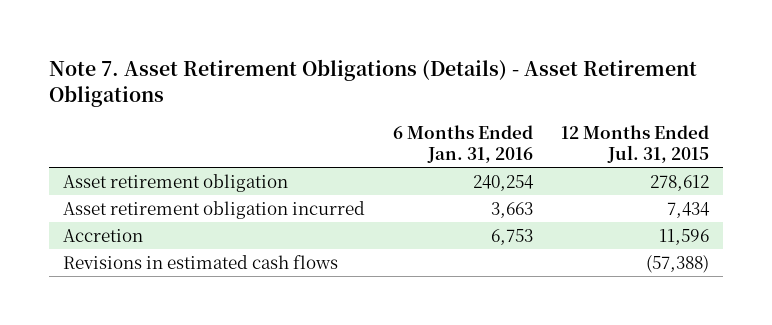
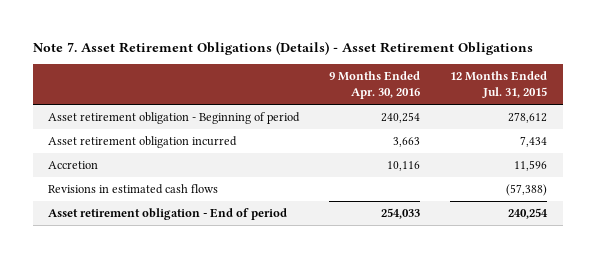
- | 6 Months Ended Jan. 31, 2016 | 12 Months Ended Jul. 31, 2015
+ | 9 Months Ended Apr. 30, 2016 | 12 Months Ended Jul. 31, 2015
- Asset retirement obligation | 240,254 | 278,612
+ Asset retirement obligation - Beginning of period | 240,254 | 278,612
+ Asset retirement obligation - End of period | 254,033 | 240,254

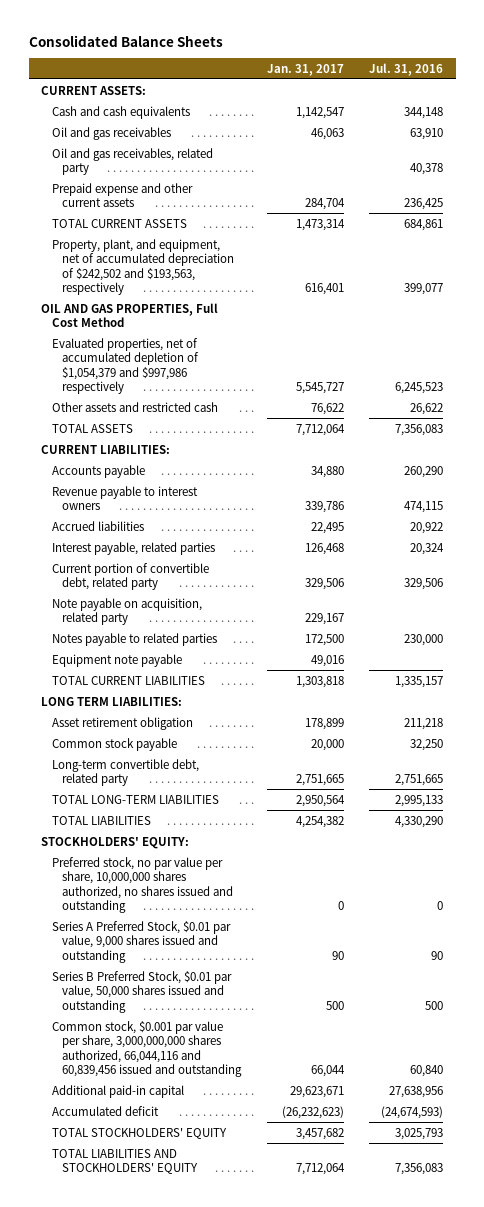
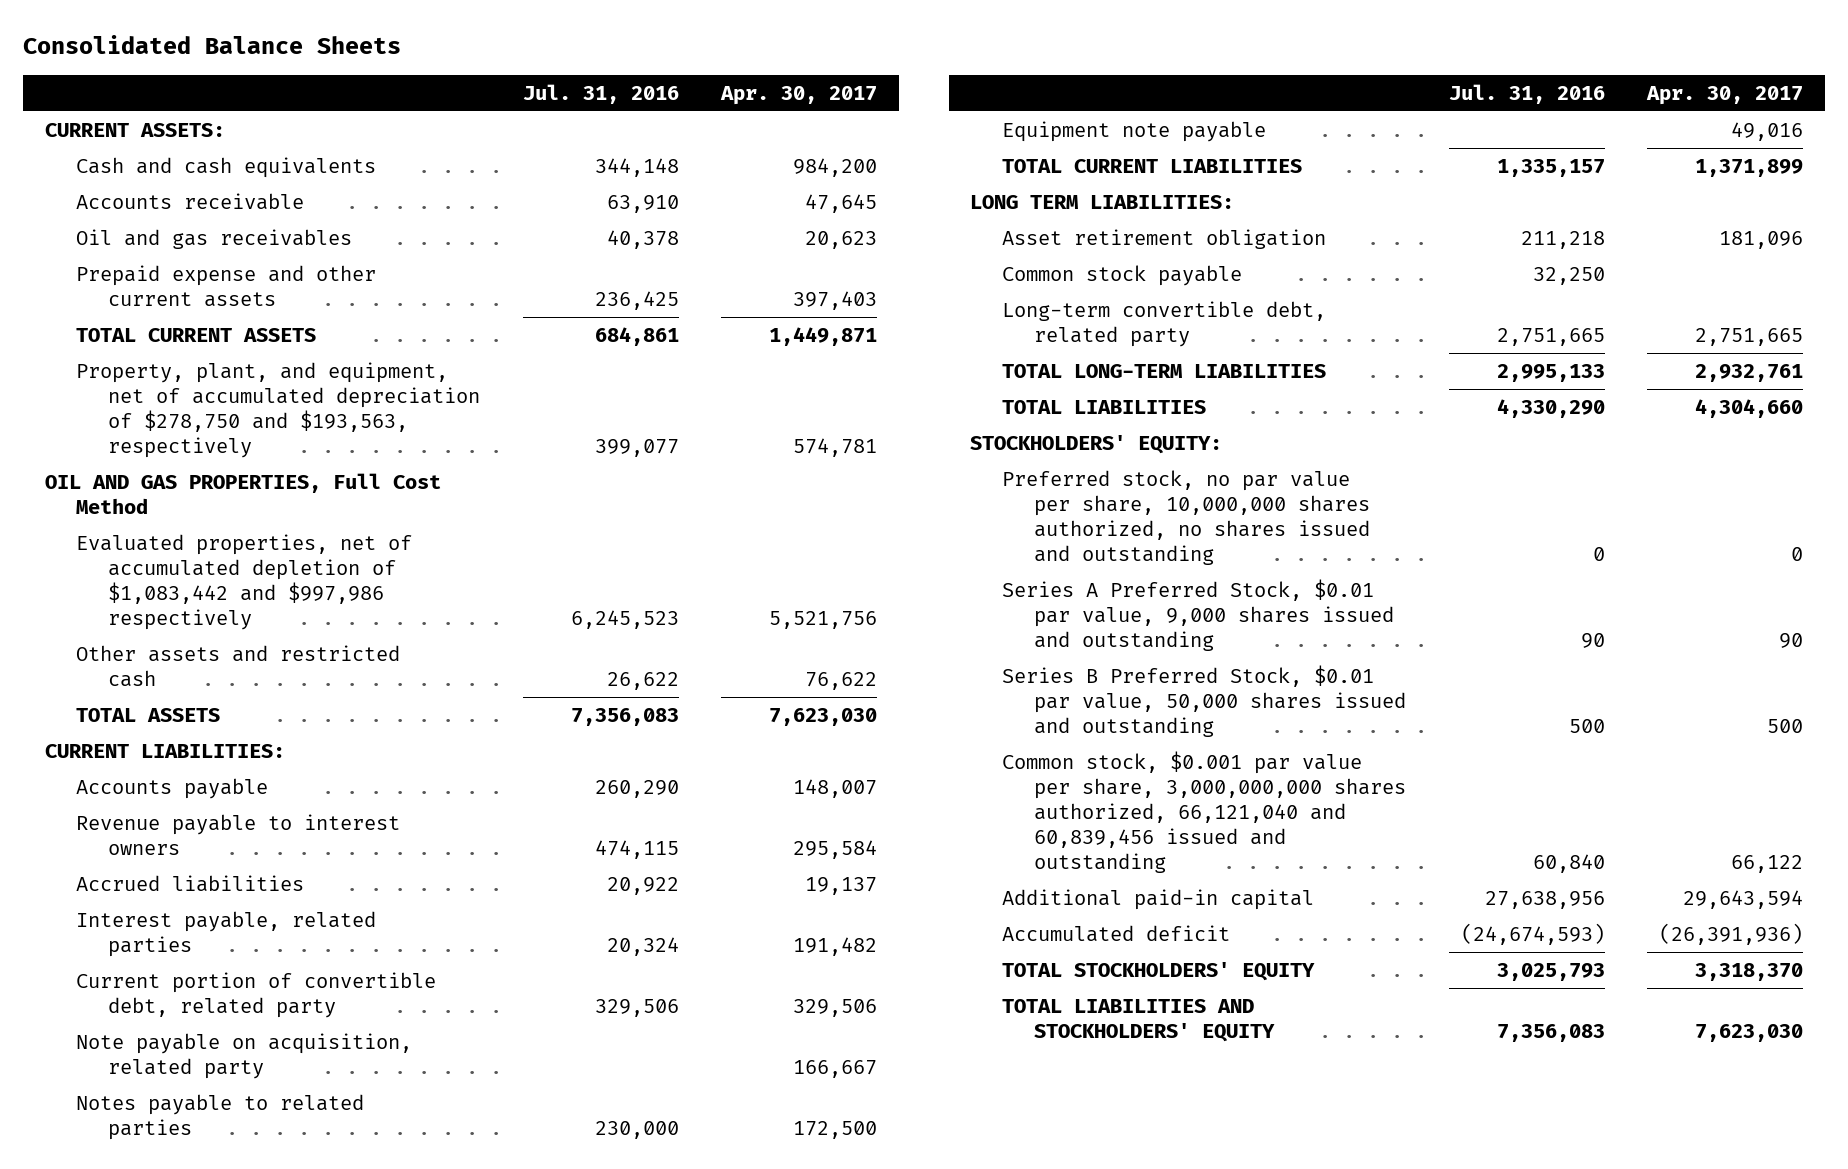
- | Jan. 31, 2017 | Jul. 31, 2016
+ | Jul. 31, 2016 | Apr. 30, 2017
- Oil and gas receivables | 46,063 | 63,910
- Oil and gas receivables, related party | | 40,378
+ Accounts receivable | 63,910 | 47,645
+ Oil and gas receivables | 40,378 | 20,623
- Property, plant, and equipment, net of accumulated depreciation of $242,502 and $193,563, respectively | 616,401 | 399,077
+ Property, plant, and equipment, net of accumulated depreciation of $278,750 and $193,563, respectively | 399,077 | 574,781
- Evaluated properties, net of accumulated depletion of $1,054,379 and $997,986 respectively | 5,545,727 | 6,245,523
+ Evaluated properties, net of accumulated depletion of $1,083,442 and $997,986 respectively | 6,245,523 | 5,521,756
- Common stock, $0.001 par value per share, 3,000,000,000 shares authorized, 66,044,116 and 60,839,456 issued and outstanding | 66,044 | 60,840
+ Common stock, $0.001 par value per share, 3,000,000,000 shares authorized, 66,121,040 and 60,839,456 issued and outstanding | 60,840 | 66,122

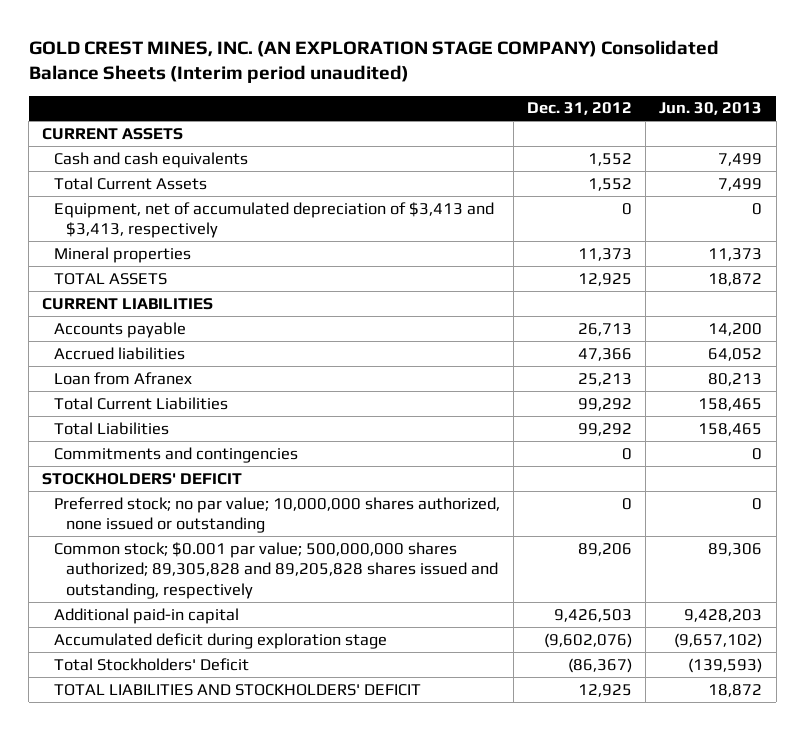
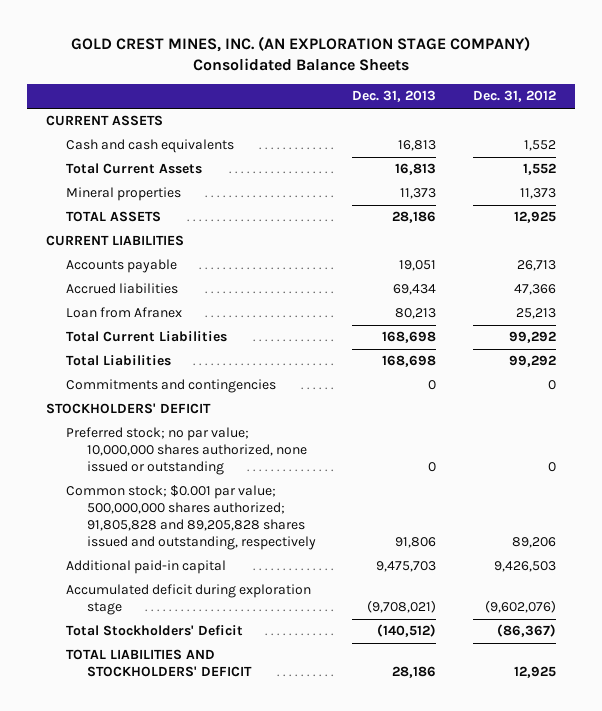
- GOLD CREST MINES, INC. (AN EXPLORATION STAGE COMPANY) Consolidated Balance Sheets (Interim period unaudited)
+ GOLD CREST MINES, INC. (AN EXPLORATION STAGE COMPANY) Consolidated Balance Sheets
- | Dec. 31, 2012 | Jun. 30, 2013
+ | Dec. 31, 2013 | Dec. 31, 2012
- Equipment, net of accumulated depreciation of $3,413 and $3,413, respectively | 0 | 0
- Common stock; $0.001 par value; 500,000,000 shares authorized; 89,305,828 and 89,205,828 shares issued and outstanding, respectively | 89,206 | 89,306
+ Common stock; $0.001 par value; 500,000,000 shares authorized; 91,805,828 and 89,205,828 shares issued and outstanding, respectively | 91,806 | 89,206

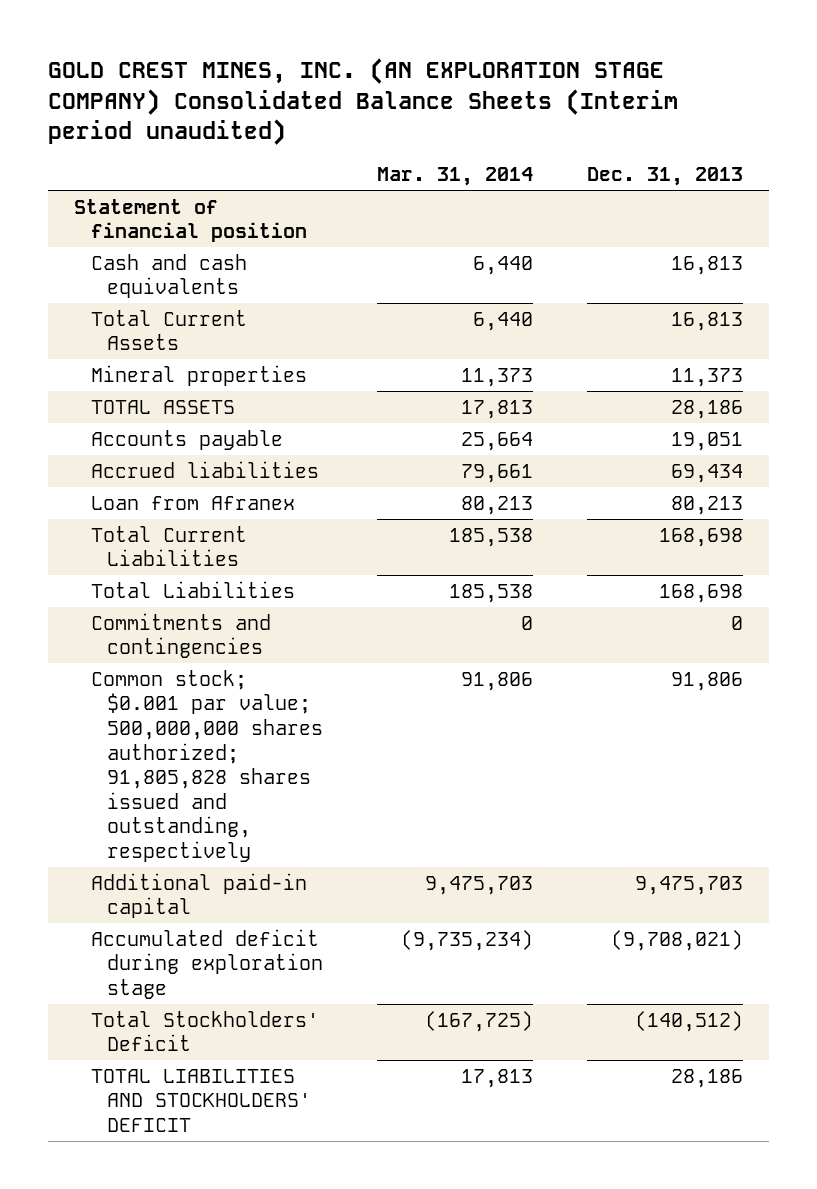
- GOLD CREST MINES, INC. (AN EXPLORATION STAGE COMPANY) Consolidated Balance Sheets
+ GOLD CREST MINES, INC. (AN EXPLORATION STAGE COMPANY) Consolidated Balance Sheets (Interim period unaudited)
- | Dec. 31, 2013 | Dec. 31, 2012
+ | Mar. 31, 2014 | Dec. 31, 2013
- CURRENT ASSETS
+ Statement of financial position
- CURRENT LIABILITIES
- STOCKHOLDERS' DEFICIT
- Preferred stock; no par value; 10,000,000 shares authorized, none issued or outstanding | 0 | 0
- Common stock; $0.001 par value; 500,000,000 shares authorized; 91,805,828 and 89,205,828 shares issued and outstanding, respectively | 91,806 | 89,206
+ Common stock; $0.001 par value; 500,000,000 shares authorized; 91,805,828 shares issued and outstanding, respectively | 91,806 | 91,806

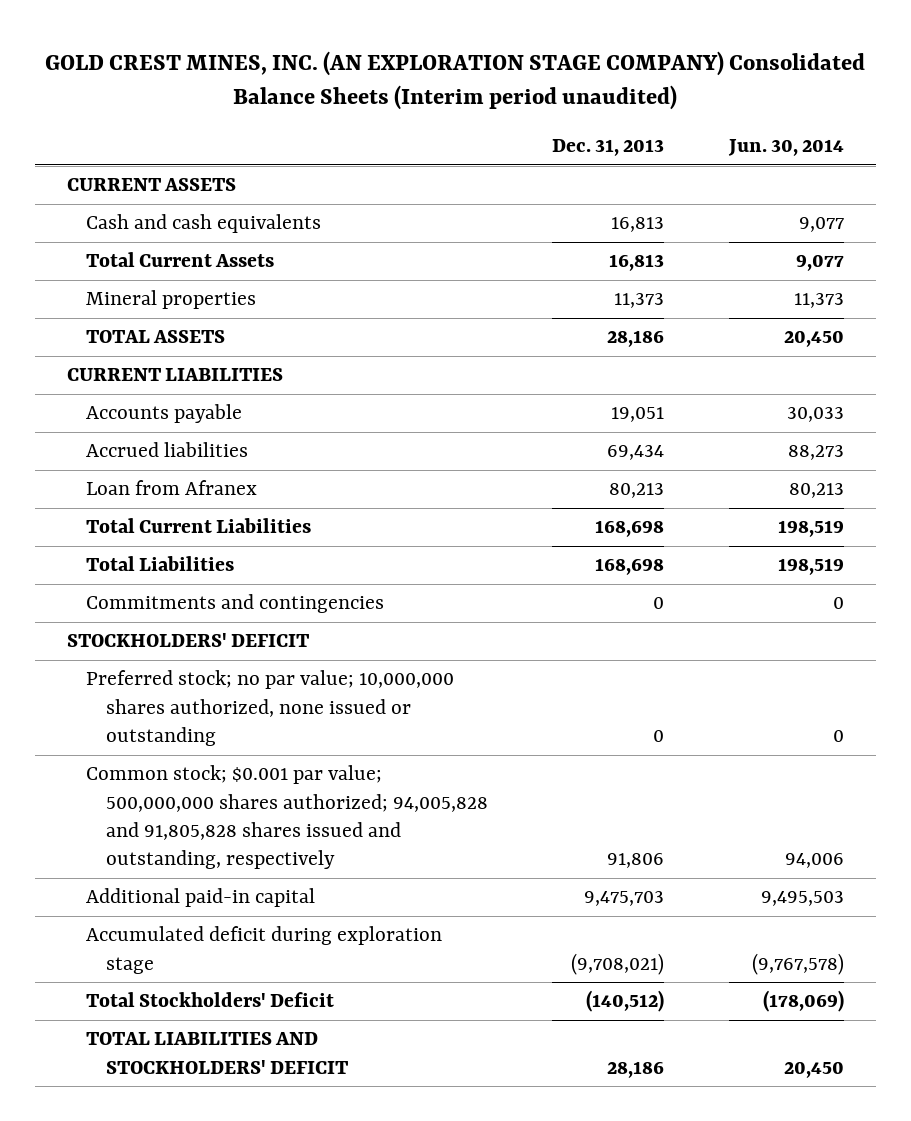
- | Mar. 31, 2014 | Dec. 31, 2013
+ | Dec. 31, 2013 | Jun. 30, 2014
- Statement of financial position
+ CURRENT ASSETS
+ CURRENT LIABILITIES
- Common stock; $0.001 par value; 500,000,000 shares authorized; 91,805,828 shares issued and outstanding, respectively | 91,806 | 91,806
+ STOCKHOLDERS' DEFICIT
+ Preferred stock; no par value; 10,000,000 shares authorized, none issued or outstanding | 0 | 0
+ Common stock; $0.001 par value; 500,000,000 shares authorized; 94,005,828 and 91,805,828 shares issued and outstanding, respectively | 91,806 | 94,006

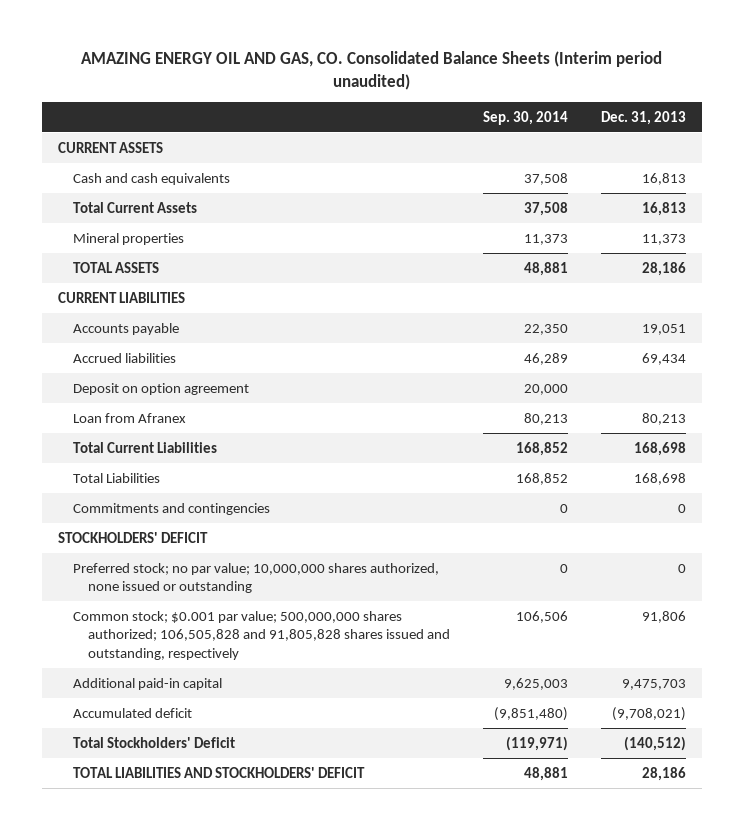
- GOLD CREST MINES, INC. (AN EXPLORATION STAGE COMPANY) Consolidated Balance Sheets (Interim period unaudited)
+ AMAZING ENERGY OIL AND GAS, CO. Consolidated Balance Sheets (Interim period unaudited)
- | Dec. 31, 2013 | Jun. 30, 2014
+ | Sep. 30, 2014 | Dec. 31, 2013
+ Deposit on option agreement | 20,000 |
- Common stock; $0.001 par value; 500,000,000 shares authorized; 94,005,828 and 91,805,828 shares issued and outstanding, respectively | 91,806 | 94,006
+ Common stock; $0.001 par value; 500,000,000 shares authorized; 106,505,828 and 91,805,828 shares issued and outstanding, respectively | 106,506 | 91,806
- Accumulated deficit during exploration stage | (9,708,021) | (9,767,578)
+ Accumulated deficit | (9,851,480) | (9,708,021)

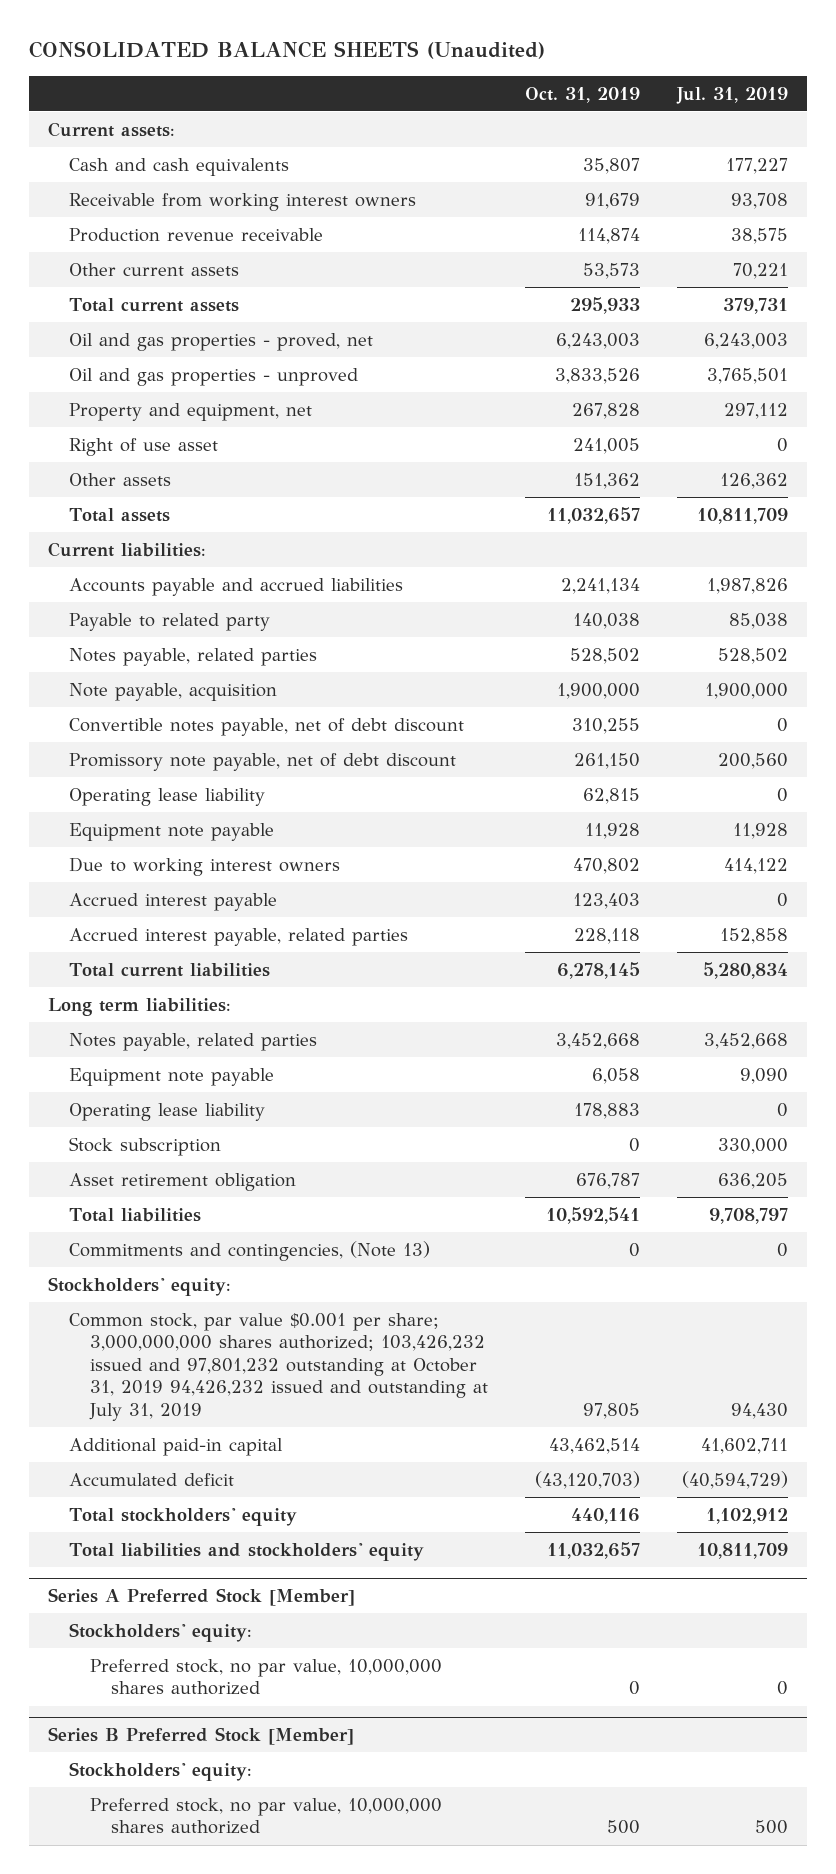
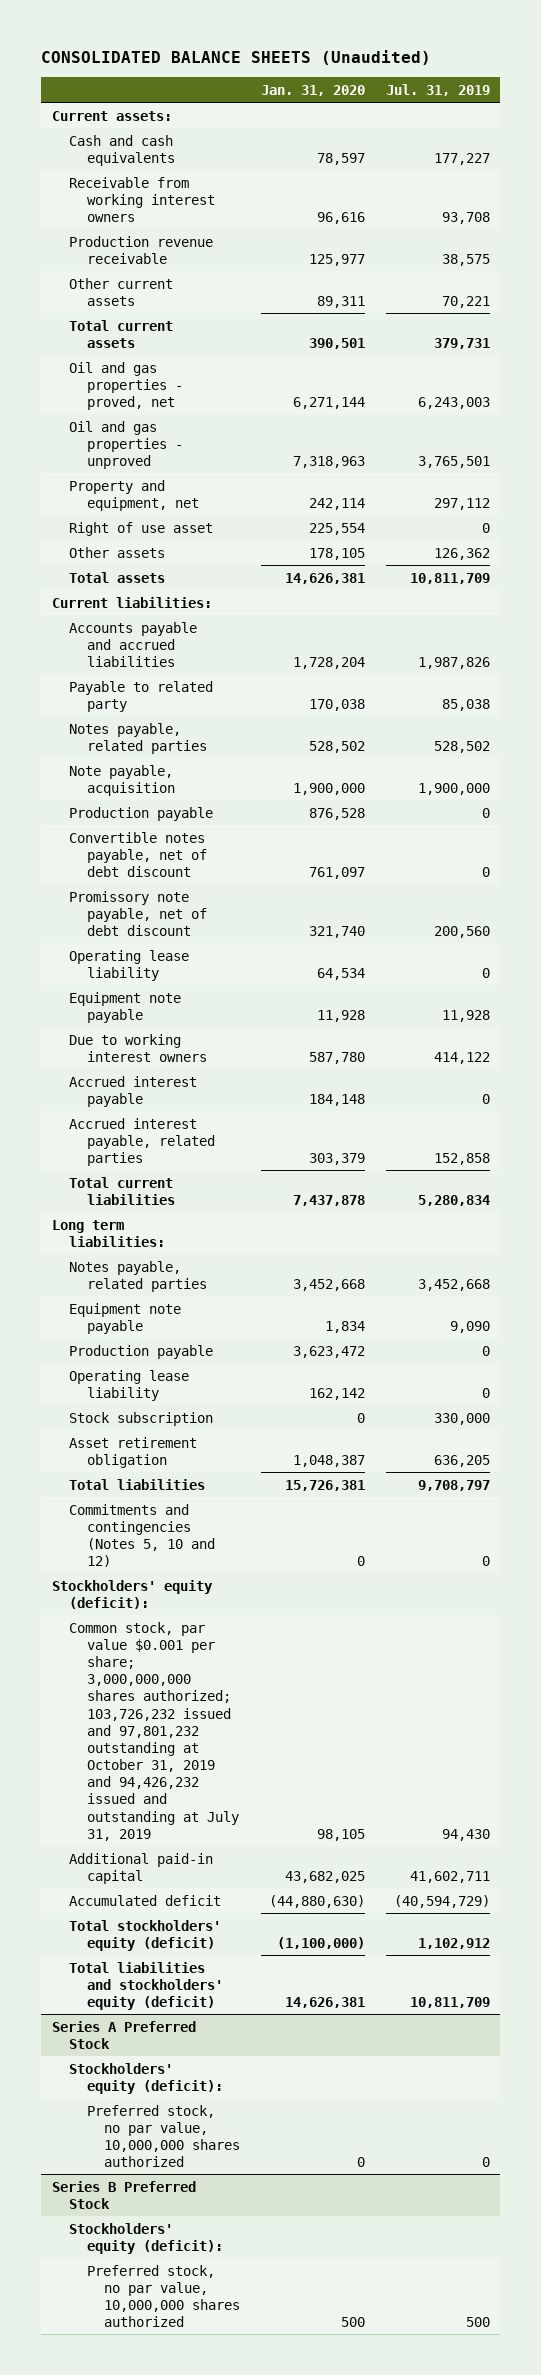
- | Oct. 31, 2019 | Jul. 31, 2019
+ | Jan. 31, 2020 | Jul. 31, 2019
+ Production payable | 876,528 | 0
+ Production payable | 3,623,472 | 0
- Commitments and contingencies, (Note 13) | 0 | 0
- Stockholders' equity:
- Common stock, par value $0.001 per share; 3,000,000,000 shares authorized; 103,426,232 issued and 97,801,232 outstanding at October 31, 2019 94,426,232 issued and outstanding at July 31, 2019 | 97,805 | 94,430
+ Commitments and contingencies (Notes 5, 10 and 12) | 0 | 0
+ Stockholders' equity (deficit):
+ Common stock, par value $0.001 per share; 3,000,000,000 shares authorized; 103,726,232 issued and 97,801,232 outstanding at October 31, 2019 and 94,426,232 issued and outstanding at July 31, 2019 | 98,105 | 94,430
- Total stockholders' equity | 440,116 | 1,102,912
- Total liabilities and stockholders' equity | 11,032,657 | 10,811,709
- Series A Preferred Stock [Member]
- Stockholders' equity:
+ Total stockholders' equity (deficit) | (1,100,000) | 1,102,912
+ Total liabilities and stockholders' equity (deficit) | 14,626,381 | 10,811,709
+ Series A Preferred Stock
+ Stockholders' equity (deficit):
- Series B Preferred Stock [Member]
- Stockholders' equity:
+ Series B Preferred Stock
+ Stockholders' equity (deficit):

